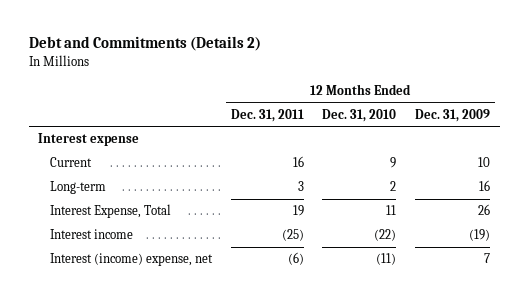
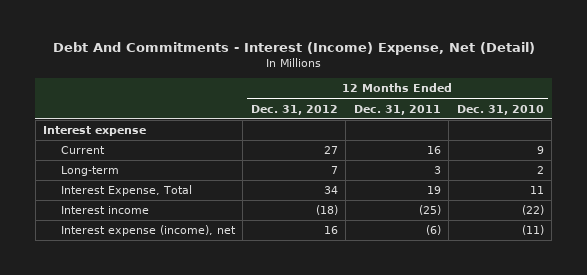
- Debt and Commitments (Details 2)
+ Debt And Commitments - Interest (Income) Expense, Net (Detail)
- | 12 Months Ended Dec. 31, 2011 | 12 Months Ended Dec. 31, 2010 | 12 Months Ended Dec. 31, 2009
+ | 12 Months Ended Dec. 31, 2012 | 12 Months Ended Dec. 31, 2011 | 12 Months Ended Dec. 31, 2010
- Interest (income) expense, net | (6) | (11) | 7
+ Interest expense (income), net | 16 | (6) | (11)

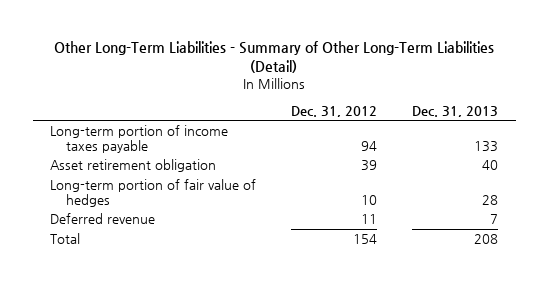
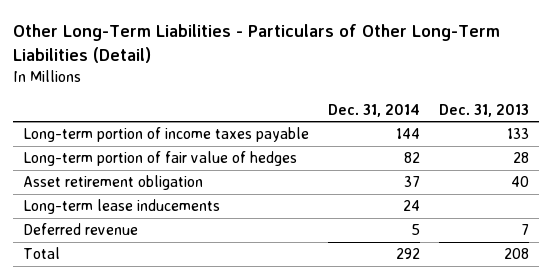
- Other Long-Term Liabilities - Summary of Other Long-Term Liabilities (Detail)
+ Other Long-Term Liabilities - Particulars of Other Long-Term Liabilities (Detail)
- | Dec. 31, 2012 | Dec. 31, 2013
+ | Dec. 31, 2014 | Dec. 31, 2013
moved down: Asset retirement obligation | 37 | 40
+ Long-term lease inducements | 24 |

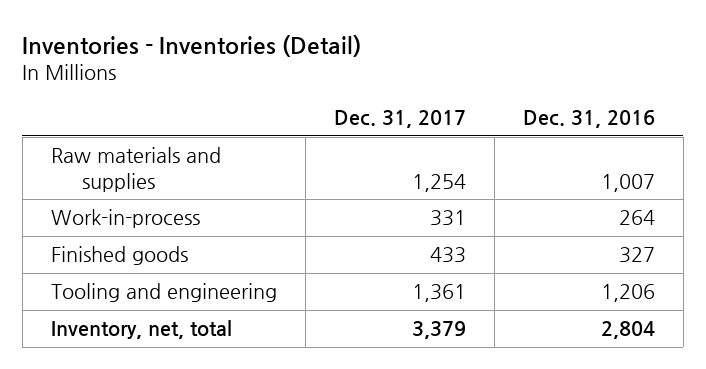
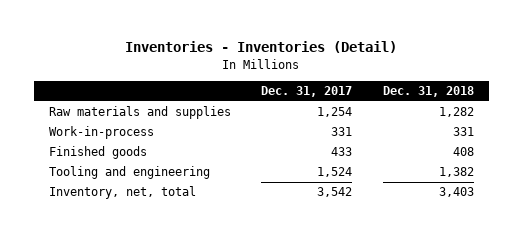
- | Dec. 31, 2017 | Dec. 31, 2016
+ | Dec. 31, 2017 | Dec. 31, 2018
- Tooling and engineering | 1,361 | 1,206
- Inventory, net, total | 3,379 | 2,804
+ Tooling and engineering | 1,524 | 1,382
+ Inventory, net, total | 3,542 | 3,403

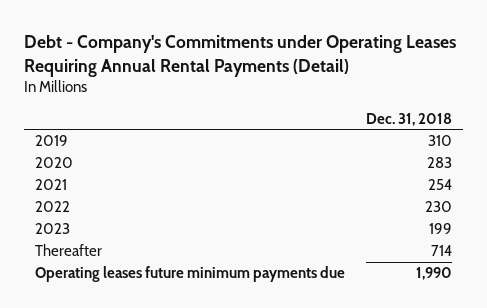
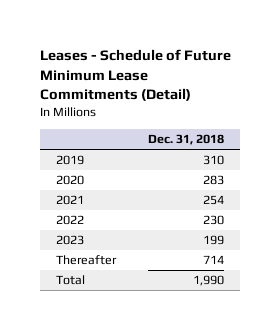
- Debt - Company's Commitments under Operating Leases Requiring Annual Rental Payments (Detail)
+ Leases - Schedule of Future Minimum Lease Commitments (Detail)
- Operating leases future minimum payments due | 1,990
+ Total | 1,990

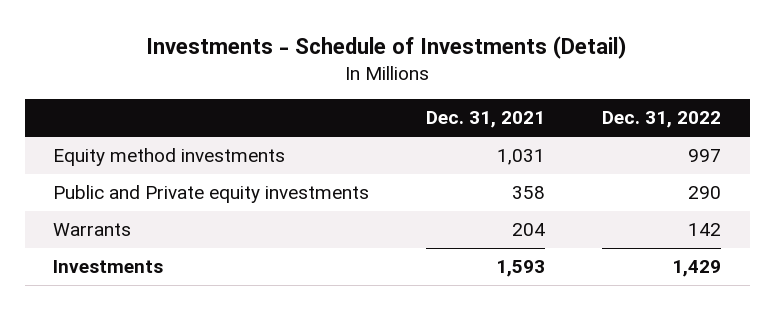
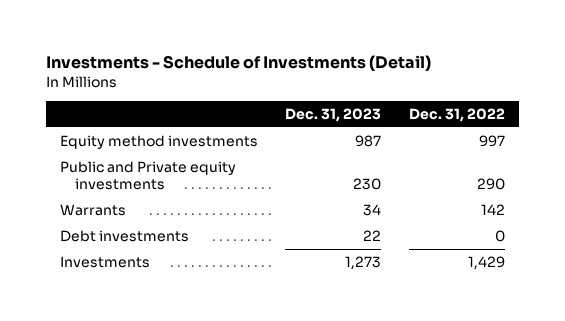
- | Dec. 31, 2021 | Dec. 31, 2022
+ | Dec. 31, 2023 | Dec. 31, 2022
+ Debt investments | 22 | 0

